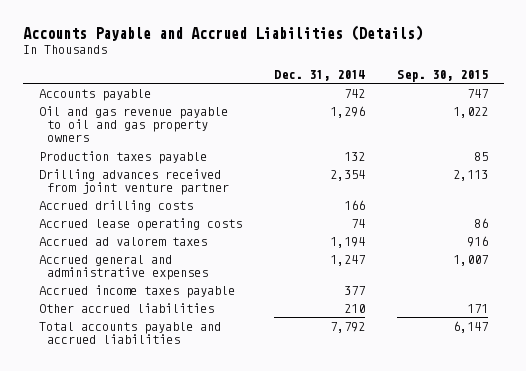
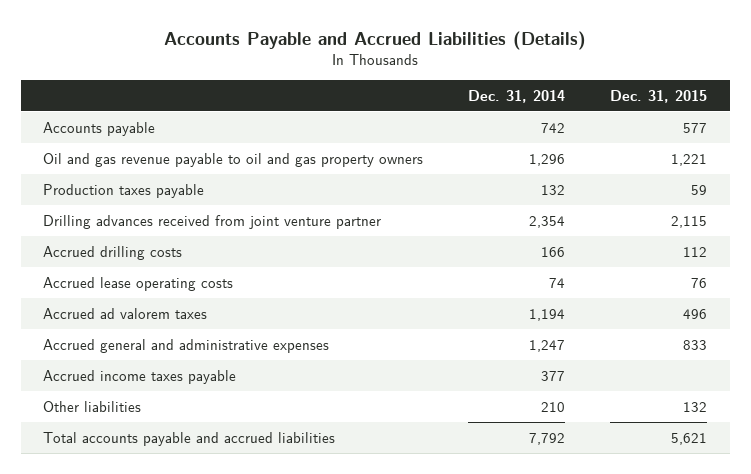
- | Dec. 31, 2014 | Sep. 30, 2015
+ | Dec. 31, 2014 | Dec. 31, 2015
- Other accrued liabilities | 210 | 171
+ Other liabilities | 210 | 132

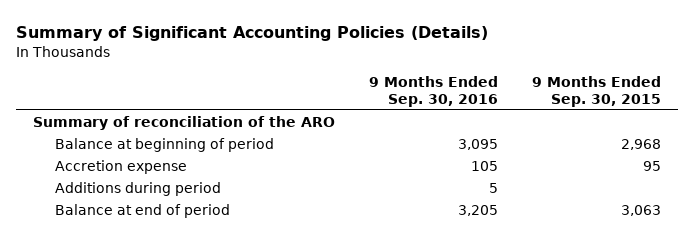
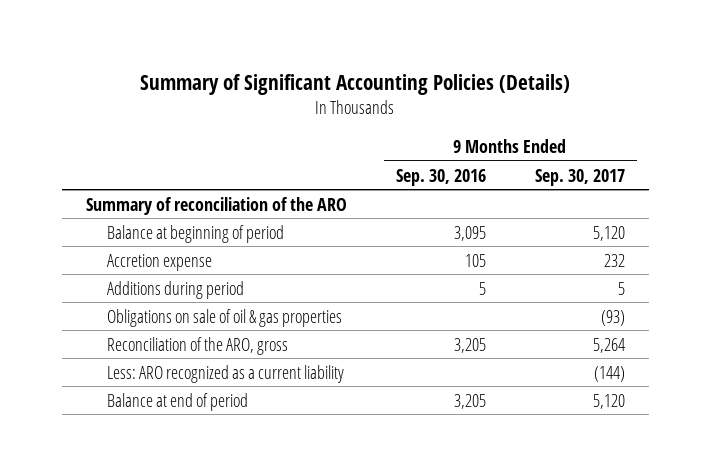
- | 9 Months Ended Sep. 30, 2016 | 9 Months Ended Sep. 30, 2015
+ | 9 Months Ended Sep. 30, 2016 | 9 Months Ended Sep. 30, 2017
+ Obligations on sale of oil & gas properties | | (93)
+ Reconciliation of the ARO, gross | 3,205 | 5,264
+ Less: ARO recognized as a current liability | | (144)

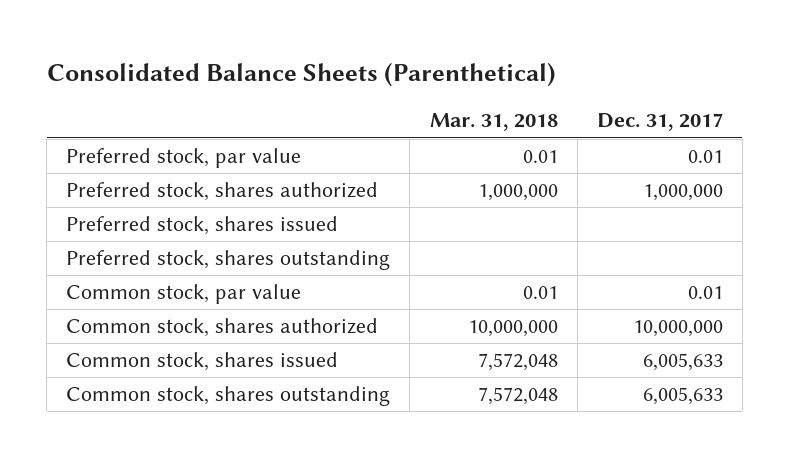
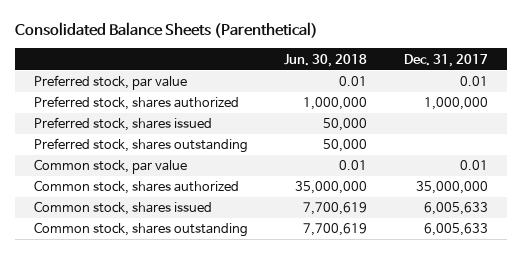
- | Mar. 31, 2018 | Dec. 31, 2017
+ | Jun. 30, 2018 | Dec. 31, 2017
- Common stock, shares authorized | 10,000,000 | 10,000,000
+ Common stock, shares authorized | 35,000,000 | 35,000,000

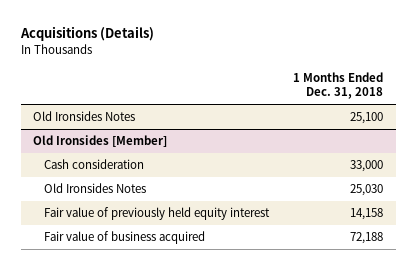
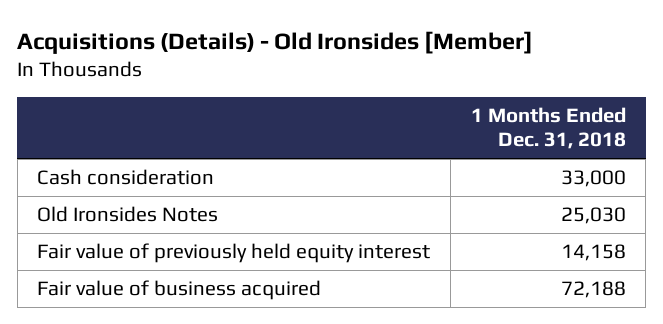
- Acquisitions (Details)
+ Acquisitions (Details) - Old Ironsides [Member]
- Old Ironsides Notes | 25,100
- Old Ironsides [Member]

